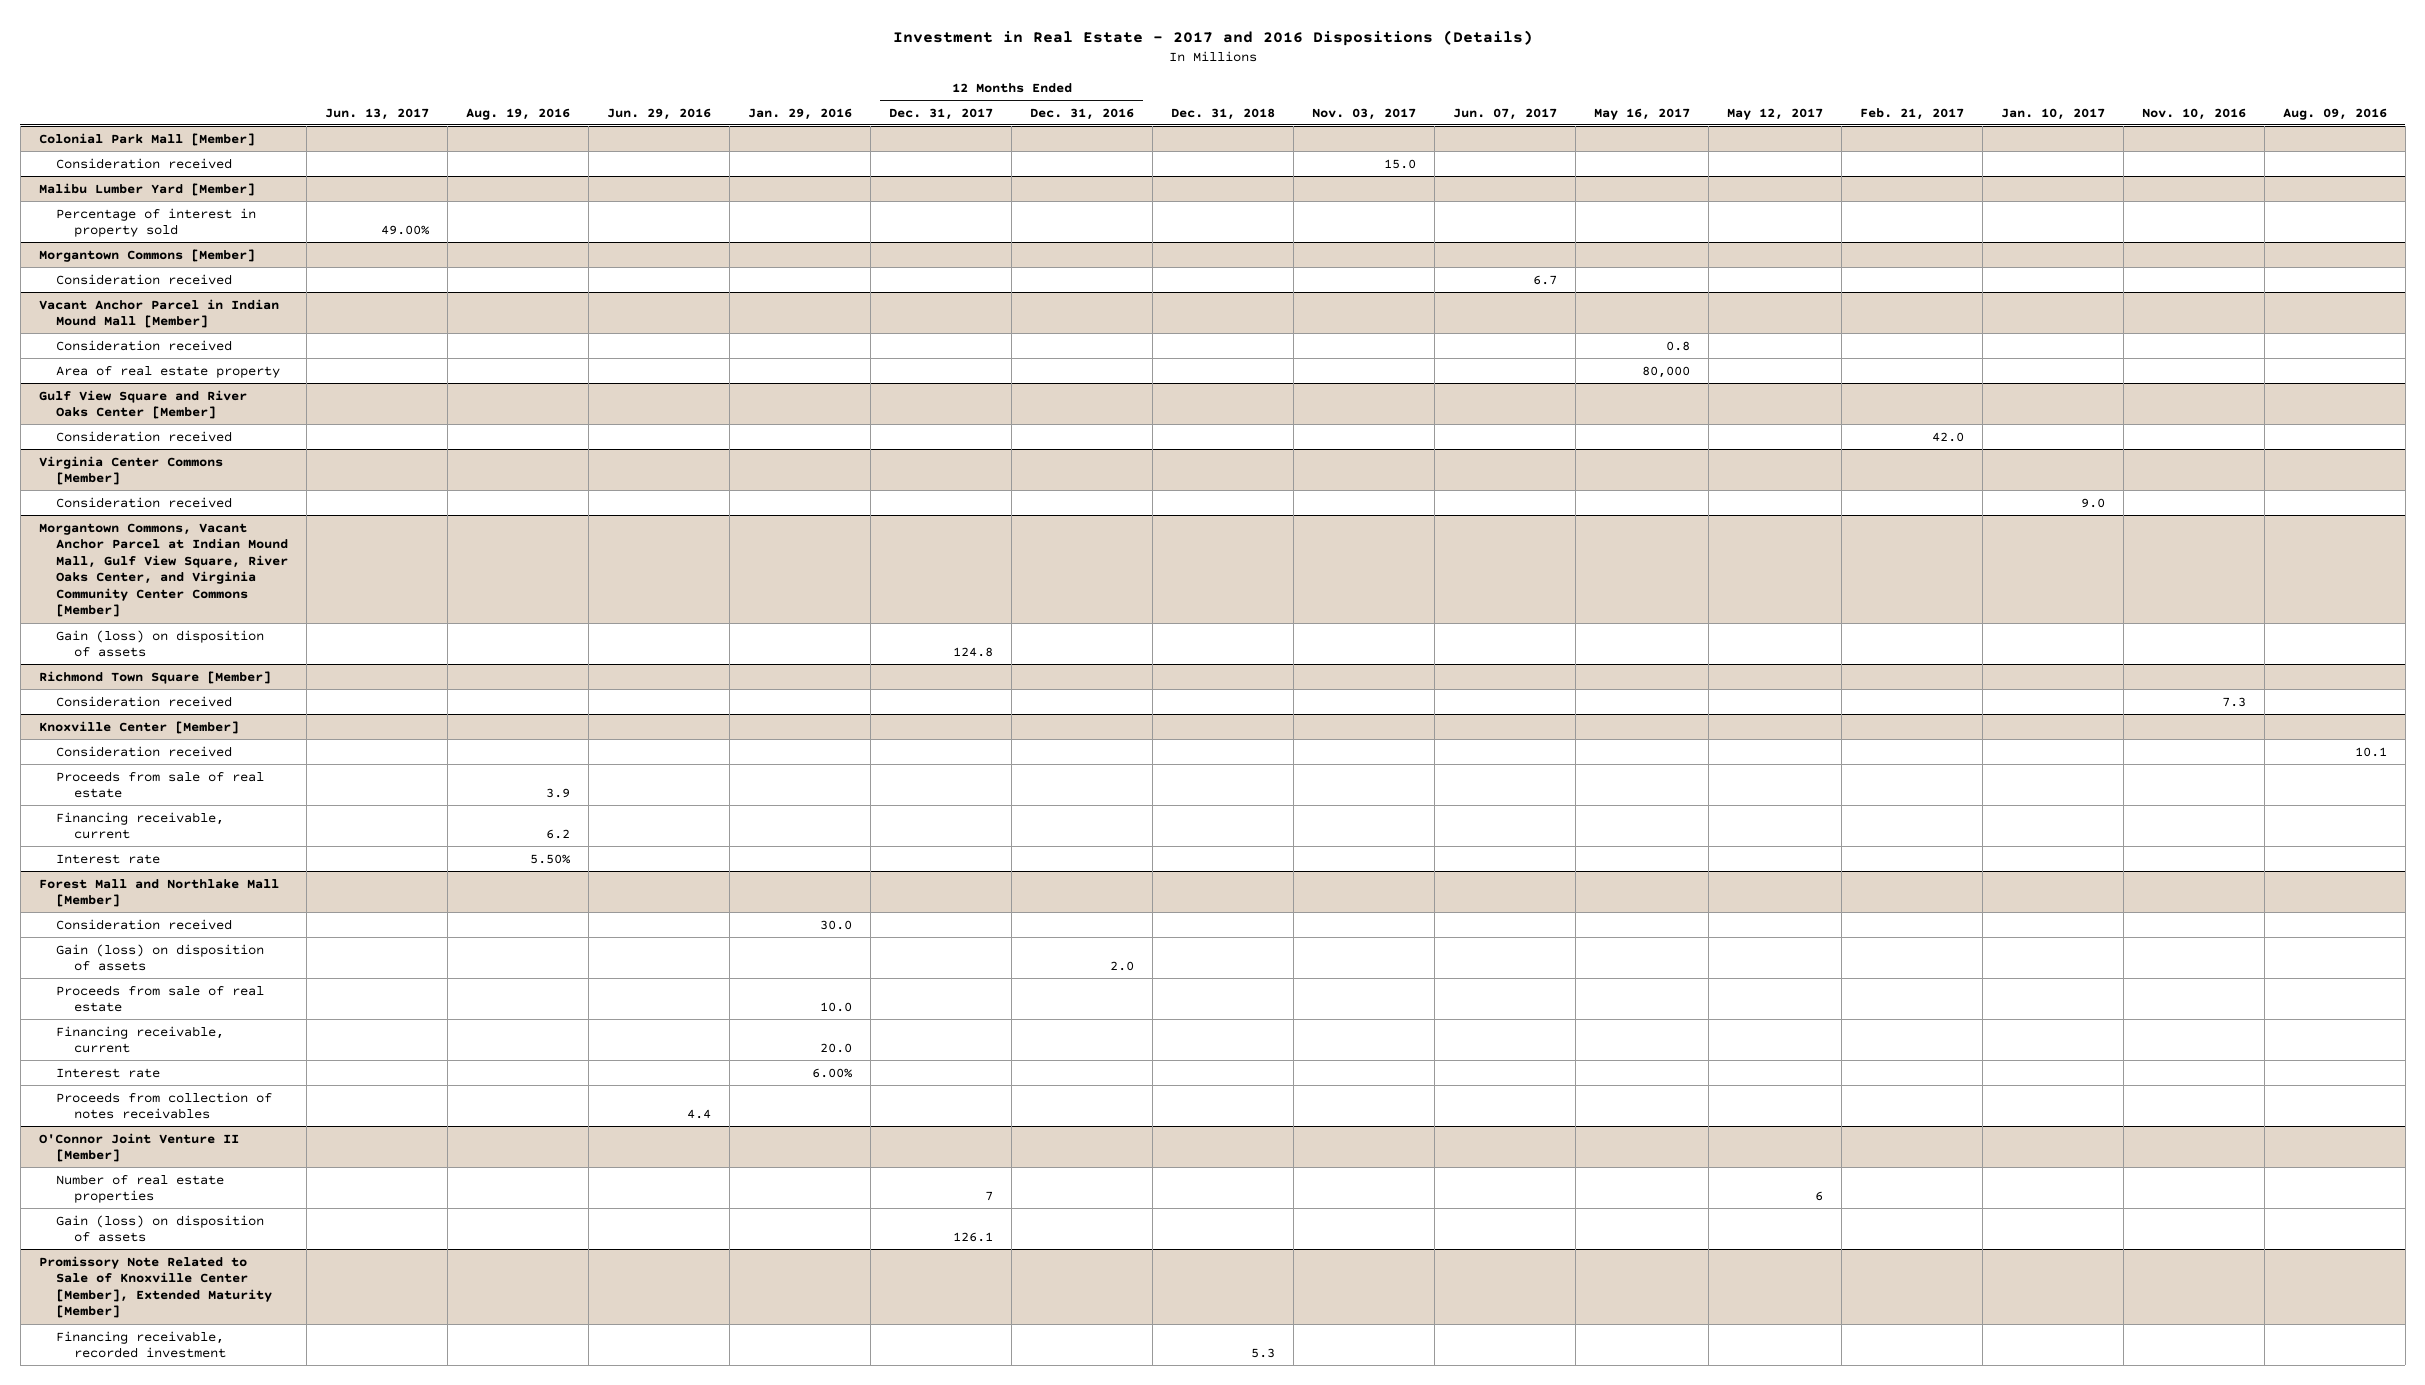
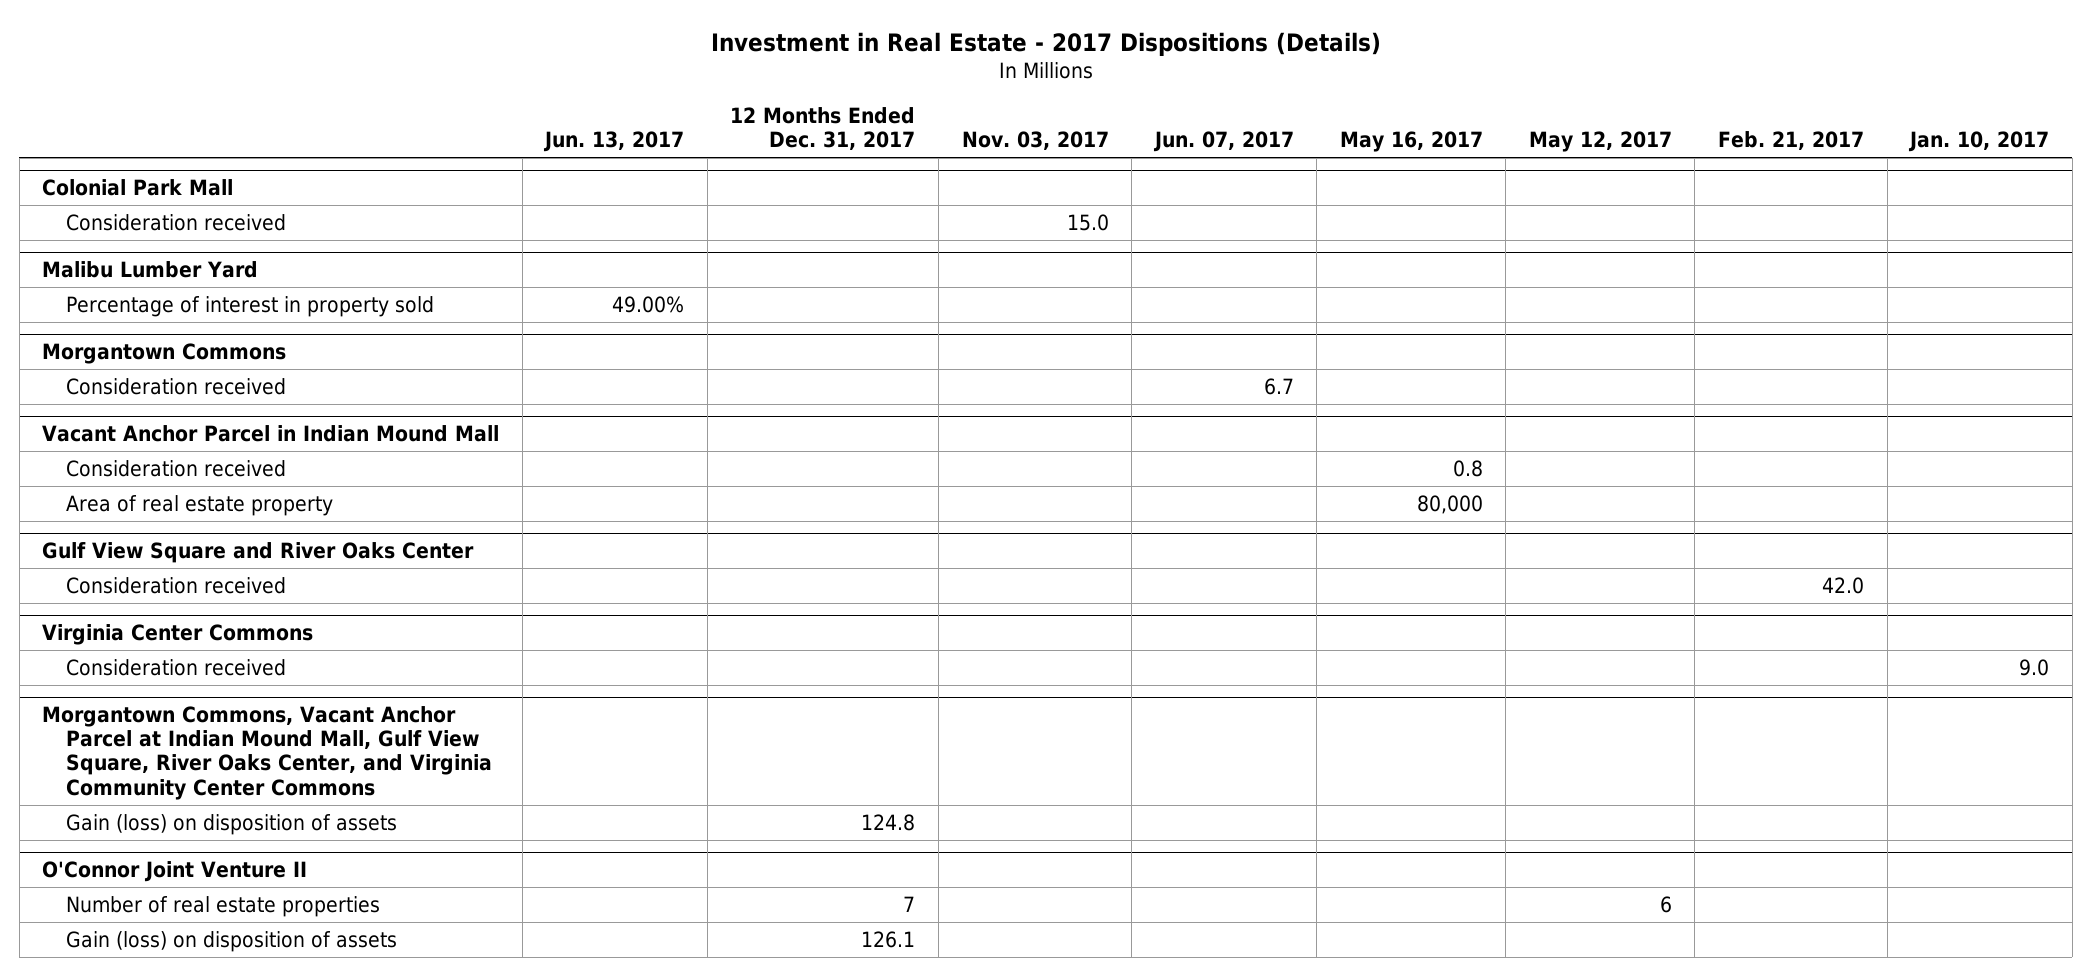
- Investment in Real Estate - 2017 and 2016 Dispositions (Details)
+ Investment in Real Estate - 2017 Dispositions (Details)
- | Jun. 13, 2017 | Aug. 19, 2016 | Jun. 29, 2016 | Jan. 29, 2016 | 12 Months Ended Dec. 31, 2017 | 12 Months Ended Dec. 31, 2016 | Dec. 31, 2018 | Nov. 03, 2017 | Jun. 07, 2017 | May 16, 2017 | May 12, 2017 | Feb. 21, 2017 | Jan. 10, 2017 | Nov. 10, 2016 | Aug. 09, 2016
+ | Jun. 13, 2017 | 12 Months Ended Dec. 31, 2017 | Nov. 03, 2017 | Jun. 07, 2017 | May 16, 2017 | May 12, 2017 | Feb. 21, 2017 | Jan. 10, 2017
- Colonial Park Mall [Member]
+ Colonial Park Mall
- Malibu Lumber Yard [Member]
+ Malibu Lumber Yard
- Morgantown Commons [Member]
+ Morgantown Commons
- Vacant Anchor Parcel in Indian Mound Mall [Member]
+ Vacant Anchor Parcel in Indian Mound Mall
- Gulf View Square and River Oaks Center [Member]
+ Gulf View Square and River Oaks Center
- Virginia Center Commons [Member]
+ Virginia Center Commons
- Morgantown Commons, Vacant Anchor Parcel at Indian Mound Mall, Gulf View Square, River Oaks Center, and Virginia Community Center Commons [Member]
+ Morgantown Commons, Vacant Anchor Parcel at Indian Mound Mall, Gulf View Square, River Oaks Center, and Virginia Community Center Commons
- Richmond Town Square [Member]
- Consideration received | | | | | | | | | | | | | | 7.3 |
- Knoxville Center [Member]
- Consideration received | | | | | | | | | | | | | | | 10.1
- Proceeds from sale of real estate | | 3.9 | | | | | | | | | | | | |
- Financing receivable, current | | 6.2 | | | | | | | | | | | | |
- Interest rate | | 5.50% | | | | | | | | | | | | |
- Forest Mall and Northlake Mall [Member]
- Consideration received | | | | 30.0 | | | | | | | | | | |
- Gain (loss) on disposition of assets | | | | | | 2.0 | | | | | | | | |
- Proceeds from sale of real estate | | | | 10.0 | | | | | | | | | | |
- Financing receivable, current | | | | 20.0 | | | | | | | | | | |
- Interest rate | | | | 6.00% | | | | | | | | | | |
- Proceeds from collection of notes receivables | | | 4.4 | | | | | | | | | | | |
- O'Connor Joint Venture II [Member]
+ O'Connor Joint Venture II
- Promissory Note Related to Sale of Knoxville Center [Member], Extended Maturity [Member]
- Financing receivable, recorded investment | | | | | | | 5.3 | | | | | | | |

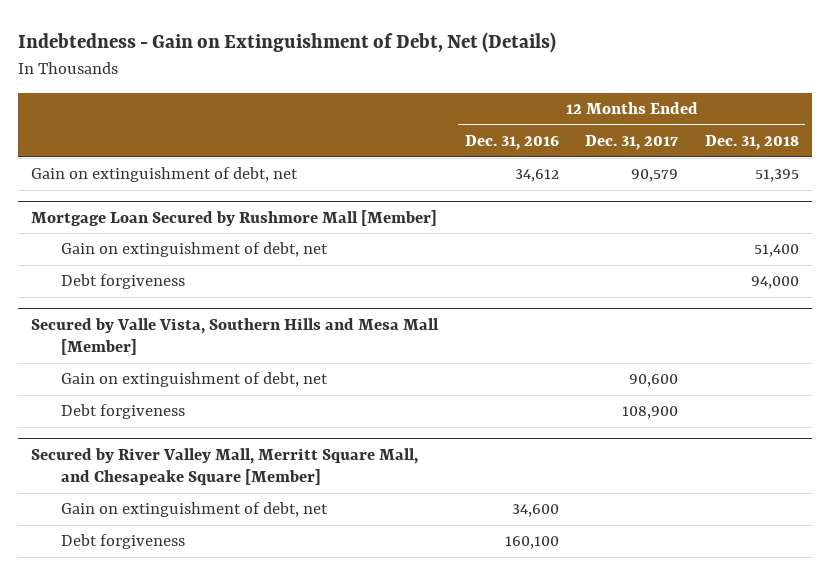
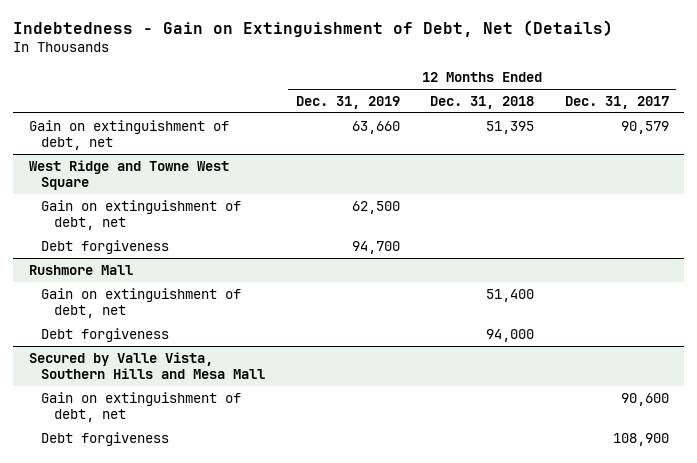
- | 12 Months Ended Dec. 31, 2016 | 12 Months Ended Dec. 31, 2017 | 12 Months Ended Dec. 31, 2018
+ | 12 Months Ended Dec. 31, 2019 | 12 Months Ended Dec. 31, 2018 | 12 Months Ended Dec. 31, 2017
- Mortgage Loan Secured by Rushmore Mall [Member]
+ West Ridge and Towne West Square
+ Gain on extinguishment of debt, net | 62,500 | |
+ Debt forgiveness | 94,700 | |
+ Rushmore Mall
- Secured by Valle Vista, Southern Hills and Mesa Mall [Member]
+ Secured by Valle Vista, Southern Hills and Mesa Mall
- Secured by River Valley Mall, Merritt Square Mall, and Chesapeake Square [Member]
- Gain on extinguishment of debt, net | 34,600 | |
- Debt forgiveness | 160,100 | |

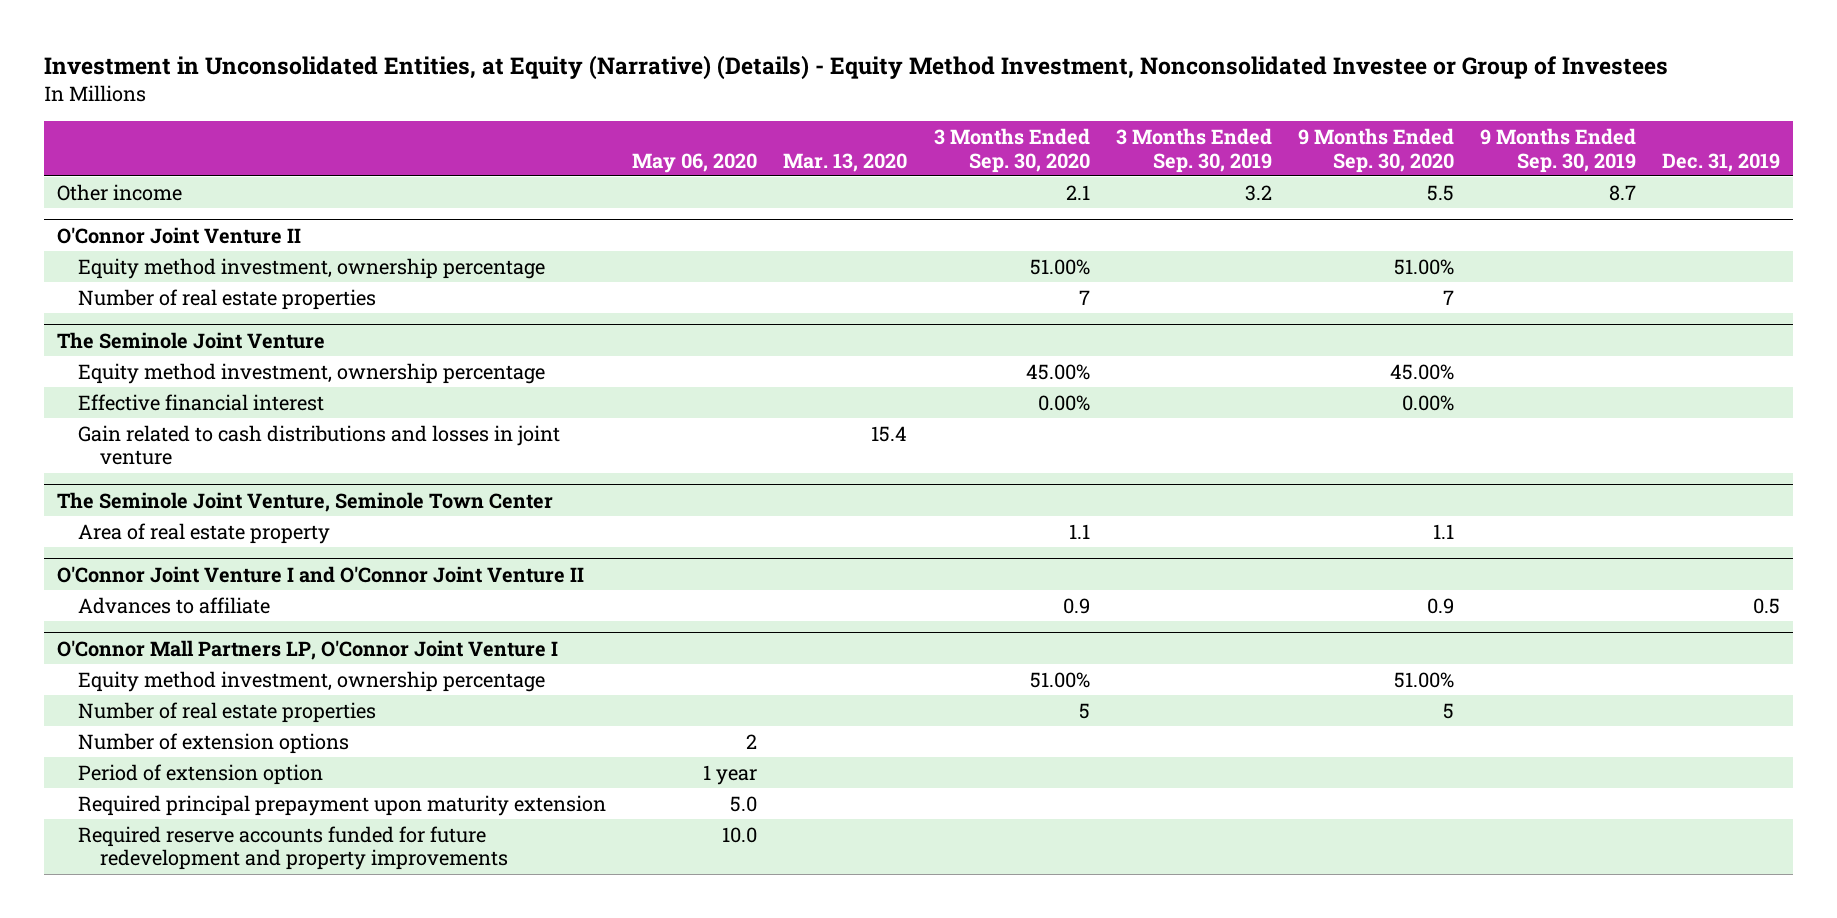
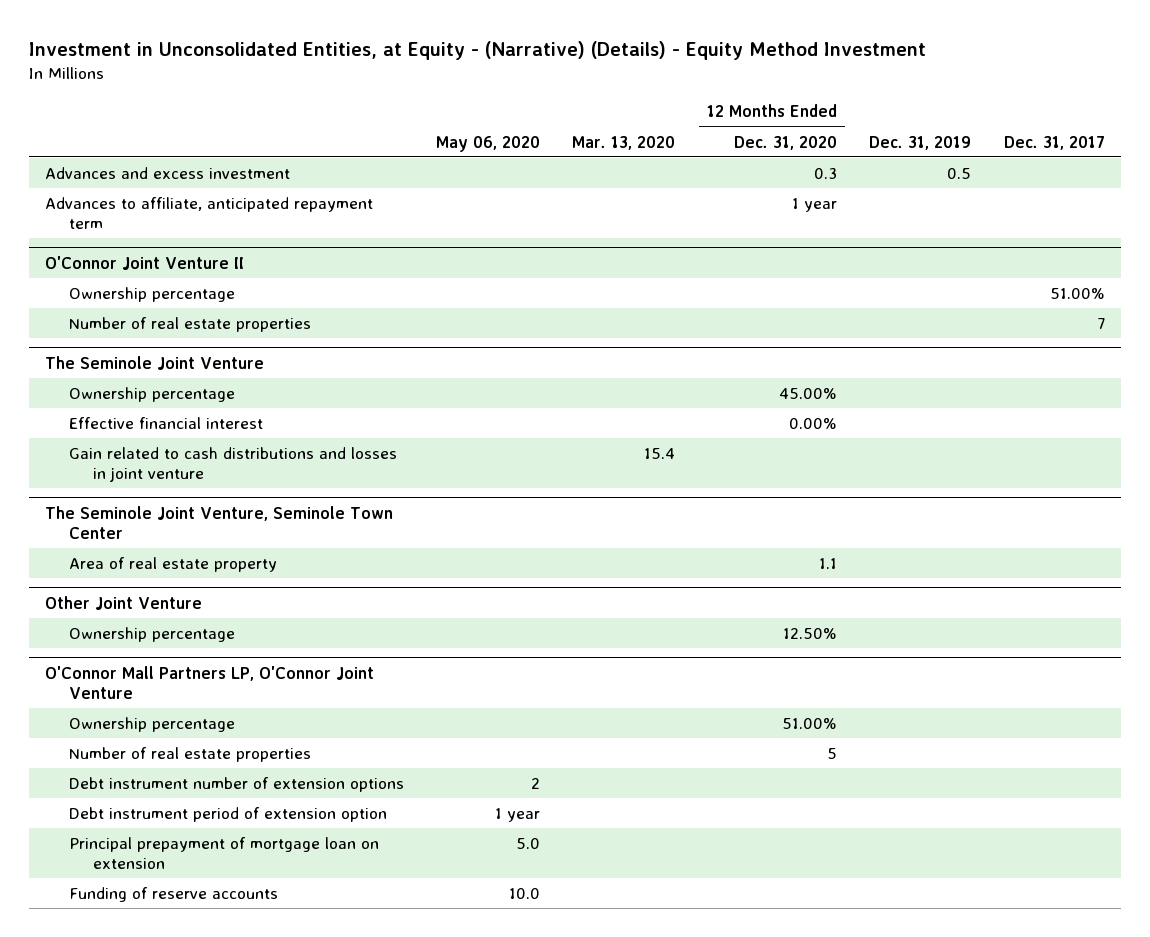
- Investment in Unconsolidated Entities, at Equity (Narrative) (Details) - Equity Method Investment, Nonconsolidated Investee or Group of Investees
+ Investment in Unconsolidated Entities, at Equity - (Narrative) (Details) - Equity Method Investment
- | May 06, 2020 | Mar. 13, 2020 | 3 Months Ended Sep. 30, 2020 | 3 Months Ended Sep. 30, 2019 | 9 Months Ended Sep. 30, 2020 | 9 Months Ended Sep. 30, 2019 | Dec. 31, 2019
+ | May 06, 2020 | Mar. 13, 2020 | 12 Months Ended Dec. 31, 2020 | Dec. 31, 2019 | Dec. 31, 2017
- Other income | | | 2.1 | 3.2 | 5.5 | 8.7 |
+ Advances and excess investment | | | 0.3 | 0.5 |
+ Advances to affiliate, anticipated repayment term | | | 1 year | |
@ O'Connor Joint Venture II
- Equity method investment, ownership percentage | | | 51.00% | | 51.00% | |
+ Ownership percentage | | | | | 51.00%
@ The Seminole Joint Venture
- Equity method investment, ownership percentage | | | 45.00% | | 45.00% | |
+ Ownership percentage | | | 45.00% | |
- O'Connor Joint Venture I and O'Connor Joint Venture II
- Advances to affiliate | | | 0.9 | | 0.9 | | 0.5
- O'Connor Mall Partners LP, O'Connor Joint Venture I
- Equity method investment, ownership percentage | | | 51.00% | | 51.00% | |
+ Other Joint Venture
+ Ownership percentage | | | 12.50% | |
+ O'Connor Mall Partners LP, O'Connor Joint Venture
+ Ownership percentage | | | 51.00% | |
- Number of extension options | 2 | | | | | |
- Period of extension option | 1 year | | | | | |
- Required principal prepayment upon maturity extension | 5.0 | | | | | |
- Required reserve accounts funded for future redevelopment and property improvements | 10.0 | | | | | |
+ Debt instrument number of extension options | 2 | | | |
+ Debt instrument period of extension option | 1 year | | | |
+ Principal prepayment of mortgage loan on extension | 5.0 | | | |
+ Funding of reserve accounts | 10.0 | | | |

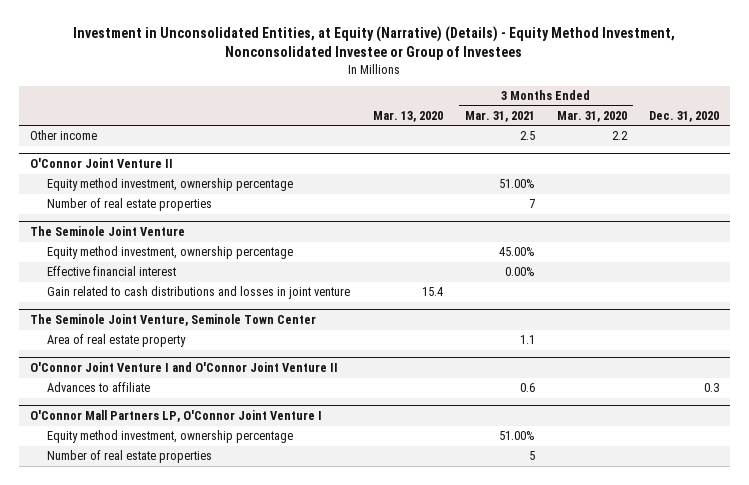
- Investment in Unconsolidated Entities, at Equity - (Narrative) (Details) - Equity Method Investment
+ Investment in Unconsolidated Entities, at Equity (Narrative) (Details) - Equity Method Investment, Nonconsolidated Investee or Group of Investees
- | May 06, 2020 | Mar. 13, 2020 | 12 Months Ended Dec. 31, 2020 | Dec. 31, 2019 | Dec. 31, 2017
+ | Mar. 13, 2020 | 3 Months Ended Mar. 31, 2021 | 3 Months Ended Mar. 31, 2020 | Dec. 31, 2020
- Advances and excess investment | | | 0.3 | 0.5 |
- Advances to affiliate, anticipated repayment term | | | 1 year | |
+ Other income | | 2.5 | 2.2 |
@ O'Connor Joint Venture II
- Ownership percentage | | | | | 51.00%
+ Equity method investment, ownership percentage | | 51.00% | |
@ The Seminole Joint Venture
- Ownership percentage | | | 45.00% | |
+ Equity method investment, ownership percentage | | 45.00% | |
- Other Joint Venture
- Ownership percentage | | | 12.50% | |
- O'Connor Mall Partners LP, O'Connor Joint Venture
- Ownership percentage | | | 51.00% | |
+ O'Connor Joint Venture I and O'Connor Joint Venture II
+ Advances to affiliate | | 0.6 | | 0.3
+ O'Connor Mall Partners LP, O'Connor Joint Venture I
+ Equity method investment, ownership percentage | | 51.00% | |
- Debt instrument number of extension options | 2 | | | |
- Debt instrument period of extension option | 1 year | | | |
- Principal prepayment of mortgage loan on extension | 5.0 | | | |
- Funding of reserve accounts | 10.0 | | | |

